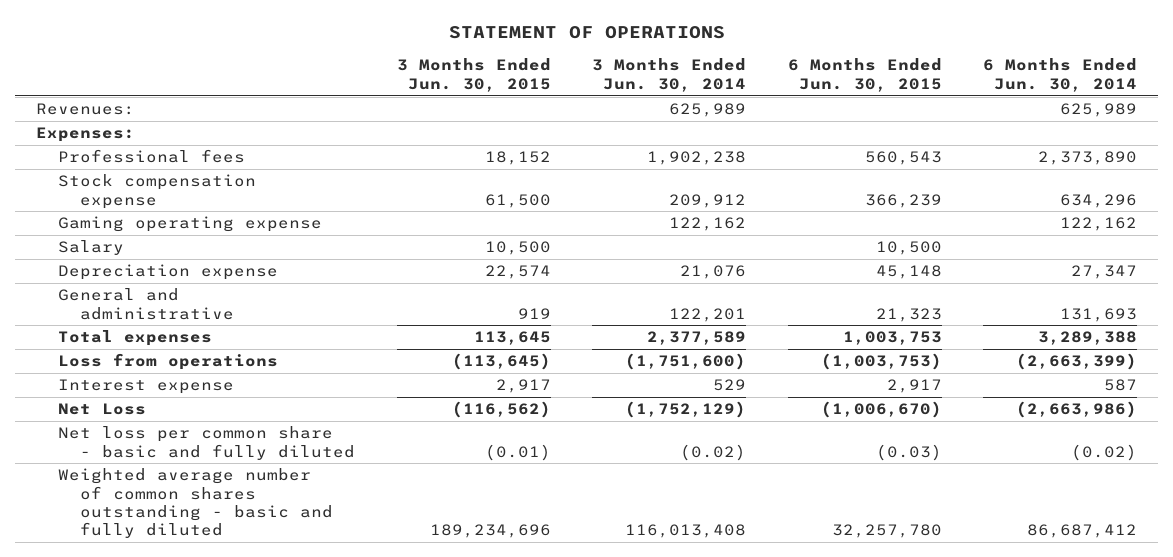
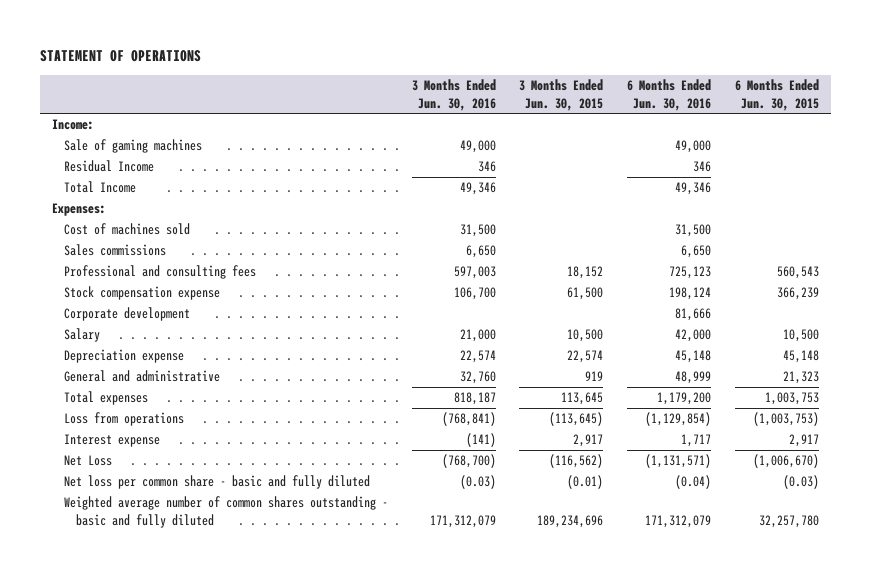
- | 3 Months Ended Jun. 30, 2015 | 3 Months Ended Jun. 30, 2014 | 6 Months Ended Jun. 30, 2015 | 6 Months Ended Jun. 30, 2014
+ | 3 Months Ended Jun. 30, 2016 | 3 Months Ended Jun. 30, 2015 | 6 Months Ended Jun. 30, 2016 | 6 Months Ended Jun. 30, 2015
- Revenues: | | 625,989 | | 625,989
+ Income:
+ Sale of gaming machines | 49,000 | | 49,000 |
+ Residual Income | 346 | | 346 |
+ Total Income | 49,346 | | 49,346 |
- Professional fees | 18,152 | 1,902,238 | 560,543 | 2,373,890
+ Cost of machines sold | 31,500 | | 31,500 |
+ Sales commissions | 6,650 | | 6,650 |
+ Professional and consulting fees | 597,003 | 18,152 | 725,123 | 560,543
- Gaming operating expense | | 122,162 | | 122,162
+ Corporate development | | | 81,666 |

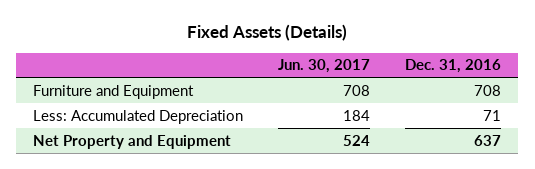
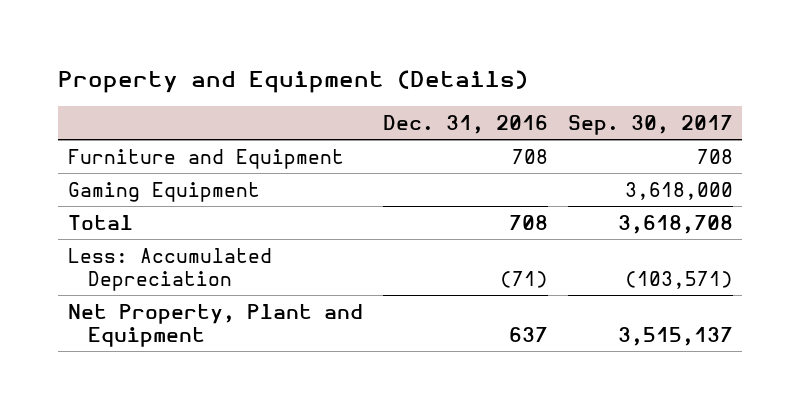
- Fixed Assets (Details)
+ Property and Equipment (Details)
- | Jun. 30, 2017 | Dec. 31, 2016
+ | Dec. 31, 2016 | Sep. 30, 2017
- Less: Accumulated Depreciation | 184 | 71
- Net Property and Equipment | 524 | 637
+ Gaming Equipment | | 3,618,000
+ Total | 708 | 3,618,708
+ Less: Accumulated Depreciation | (71) | (103,571)
+ Net Property, Plant and Equipment | 637 | 3,515,137

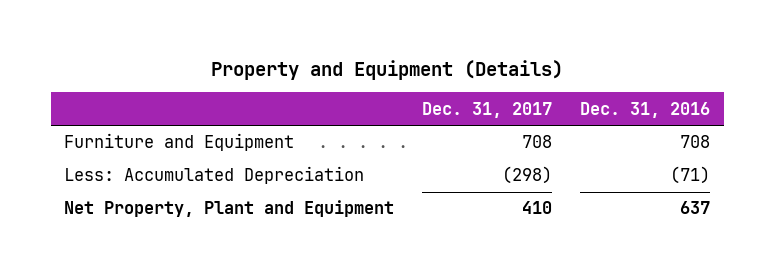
- | Dec. 31, 2016 | Sep. 30, 2017
+ | Dec. 31, 2017 | Dec. 31, 2016
- Gaming Equipment | | 3,618,000
- Total | 708 | 3,618,708

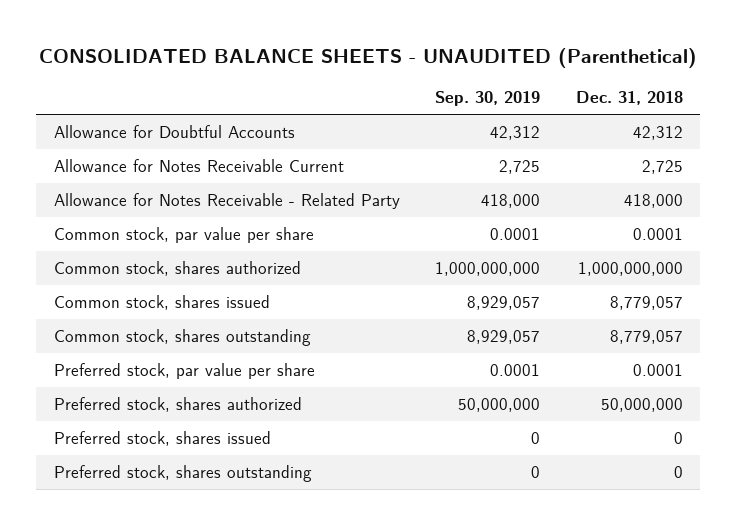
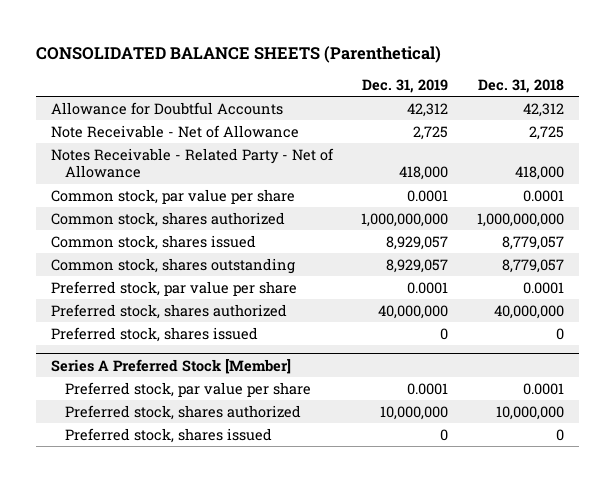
- CONSOLIDATED BALANCE SHEETS - UNAUDITED (Parenthetical)
+ CONSOLIDATED BALANCE SHEETS (Parenthetical)
- | Sep. 30, 2019 | Dec. 31, 2018
+ | Dec. 31, 2019 | Dec. 31, 2018
- Allowance for Notes Receivable Current | 2,725 | 2,725
- Allowance for Notes Receivable - Related Party | 418,000 | 418,000
+ Note Receivable - Net of Allowance | 2,725 | 2,725
+ Notes Receivable - Related Party - Net of Allowance | 418,000 | 418,000
- Preferred stock, shares authorized | 50,000,000 | 50,000,000
+ Preferred stock, shares authorized | 40,000,000 | 40,000,000
- Preferred stock, shares outstanding | 0 | 0
+ Series A Preferred Stock [Member]
+ Preferred stock, par value per share | 0.0001 | 0.0001
+ Preferred stock, shares authorized | 10,000,000 | 10,000,000
+ Preferred stock, shares issued | 0 | 0

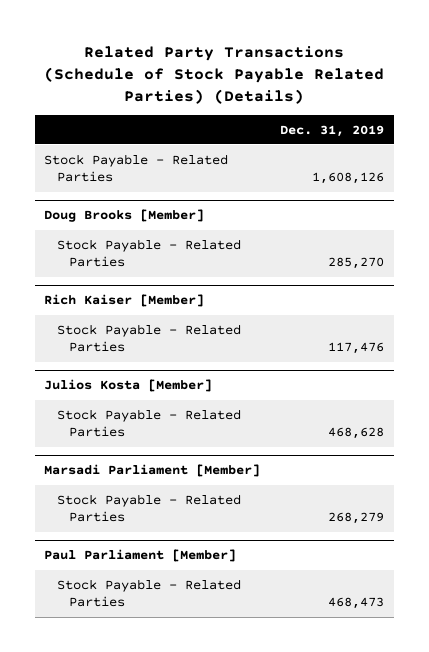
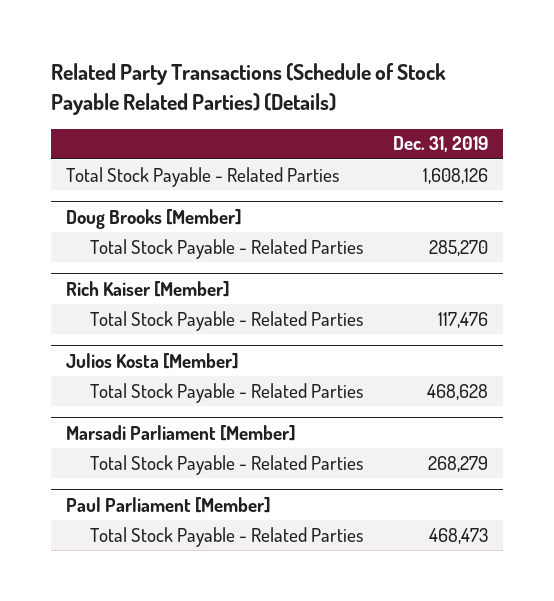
- Stock Payable - Related Parties | 1,608,126
+ Total Stock Payable - Related Parties | 1,608,126
@ Doug Brooks [Member]
- Stock Payable - Related Parties | 285,270
+ Total Stock Payable - Related Parties | 285,270
@ Rich Kaiser [Member]
- Stock Payable - Related Parties | 117,476
+ Total Stock Payable - Related Parties | 117,476
@ Julios Kosta [Member]
- Stock Payable - Related Parties | 468,628
+ Total Stock Payable - Related Parties | 468,628
@ Marsadi Parliament [Member]
- Stock Payable - Related Parties | 268,279
+ Total Stock Payable - Related Parties | 268,279
@ Paul Parliament [Member]
- Stock Payable - Related Parties | 468,473
+ Total Stock Payable - Related Parties | 468,473

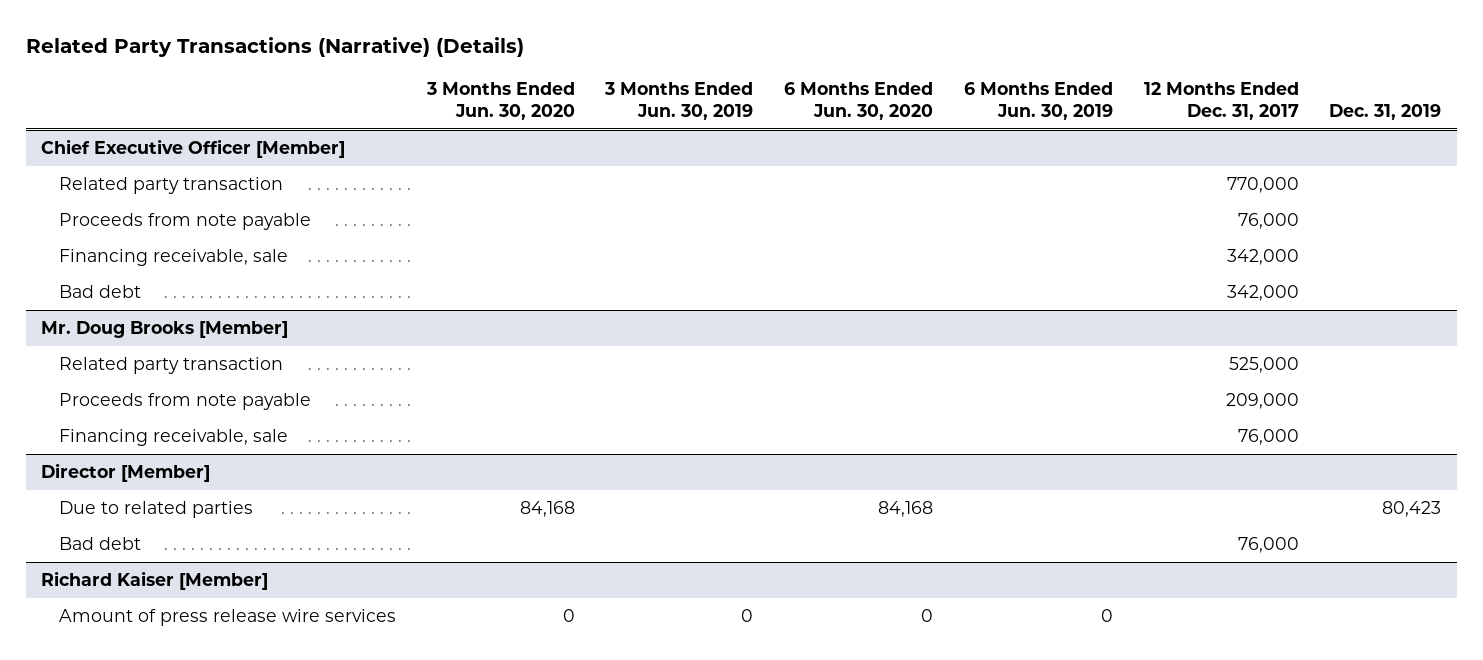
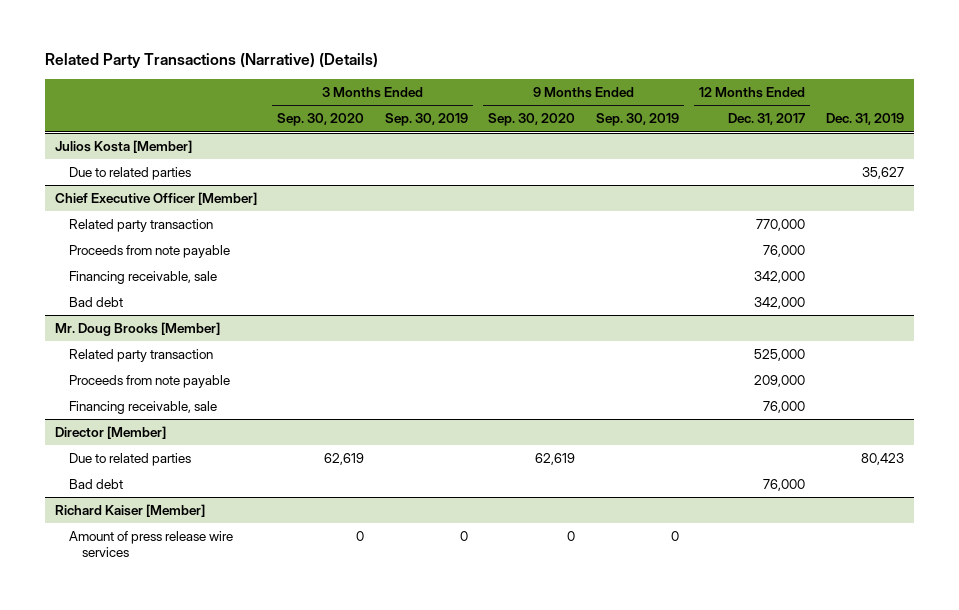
- | 3 Months Ended Jun. 30, 2020 | 3 Months Ended Jun. 30, 2019 | 6 Months Ended Jun. 30, 2020 | 6 Months Ended Jun. 30, 2019 | 12 Months Ended Dec. 31, 2017 | Dec. 31, 2019
+ | 3 Months Ended Sep. 30, 2020 | 3 Months Ended Sep. 30, 2019 | 9 Months Ended Sep. 30, 2020 | 9 Months Ended Sep. 30, 2019 | 12 Months Ended Dec. 31, 2017 | Dec. 31, 2019
+ Julios Kosta [Member]
+ Due to related parties | | | | | | 35,627

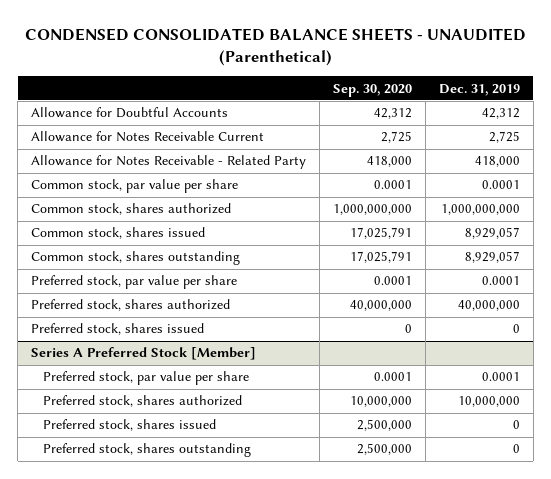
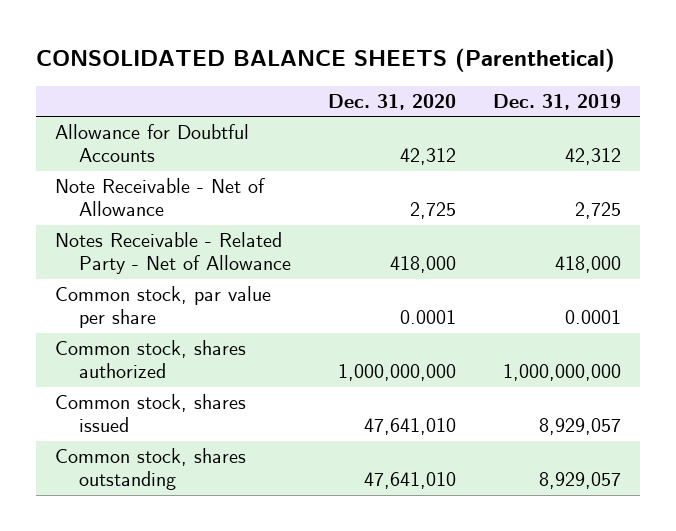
- CONDENSED CONSOLIDATED BALANCE SHEETS - UNAUDITED (Parenthetical)
+ CONSOLIDATED BALANCE SHEETS (Parenthetical)
- | Sep. 30, 2020 | Dec. 31, 2019
+ | Dec. 31, 2020 | Dec. 31, 2019
- Allowance for Notes Receivable Current | 2,725 | 2,725
- Allowance for Notes Receivable - Related Party | 418,000 | 418,000
+ Note Receivable - Net of Allowance | 2,725 | 2,725
+ Notes Receivable - Related Party - Net of Allowance | 418,000 | 418,000
- Preferred stock, par value per share | 0.0001 | 0.0001
- Preferred stock, shares authorized | 40,000,000 | 40,000,000
- Preferred stock, shares issued | 0 | 0
- Series A Preferred Stock [Member]
- Preferred stock, par value per share | 0.0001 | 0.0001
- Preferred stock, shares authorized | 10,000,000 | 10,000,000
- Preferred stock, shares issued | 2,500,000 | 0
- Preferred stock, shares outstanding | 2,500,000 | 0

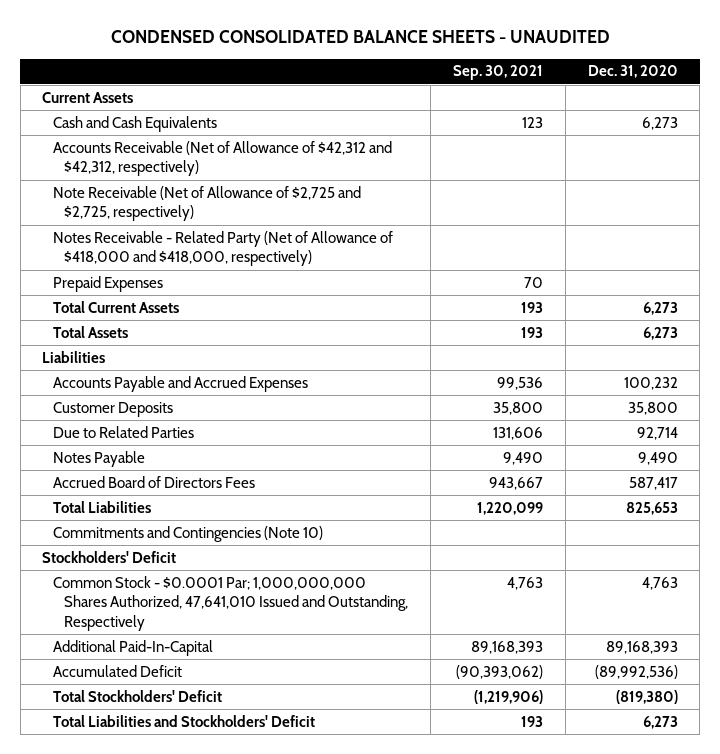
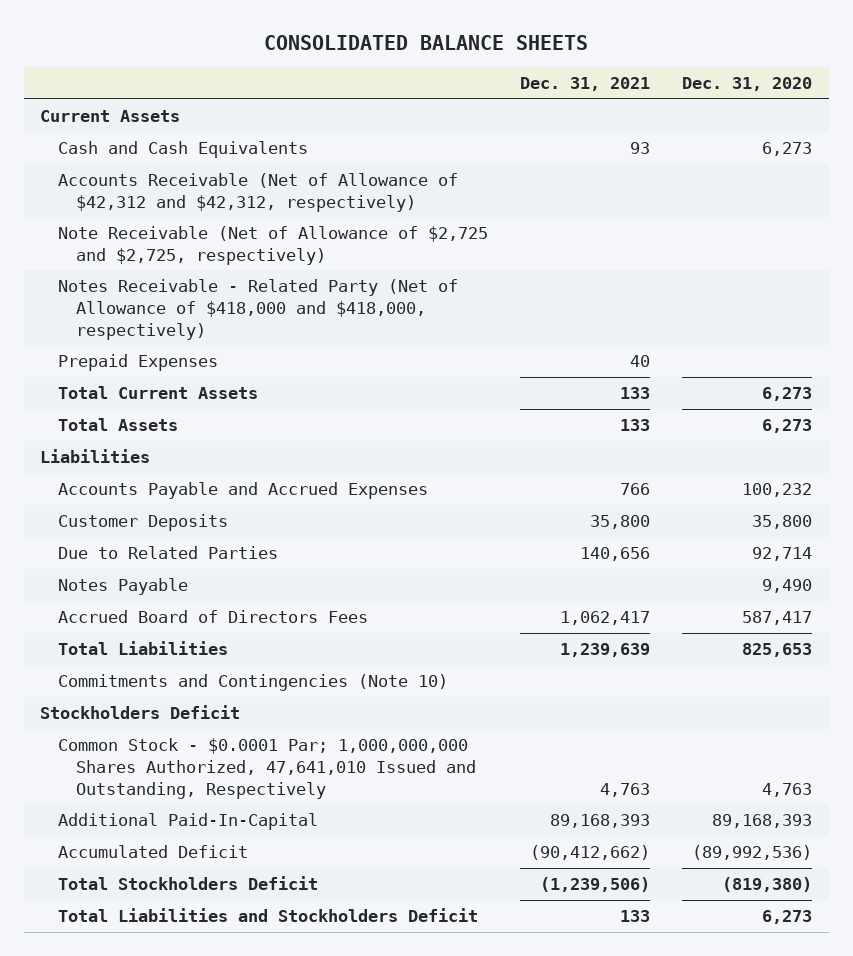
- CONDENSED CONSOLIDATED BALANCE SHEETS - UNAUDITED
+ CONSOLIDATED BALANCE SHEETS
- | Sep. 30, 2021 | Dec. 31, 2020
+ | Dec. 31, 2021 | Dec. 31, 2020
- Stockholders' Deficit
+ Stockholders Deficit
- Total Stockholders' Deficit | (1,219,906) | (819,380)
- Total Liabilities and Stockholders' Deficit | 193 | 6,273
+ Total Stockholders Deficit | (1,239,506) | (819,380)
+ Total Liabilities and Stockholders Deficit | 133 | 6,273

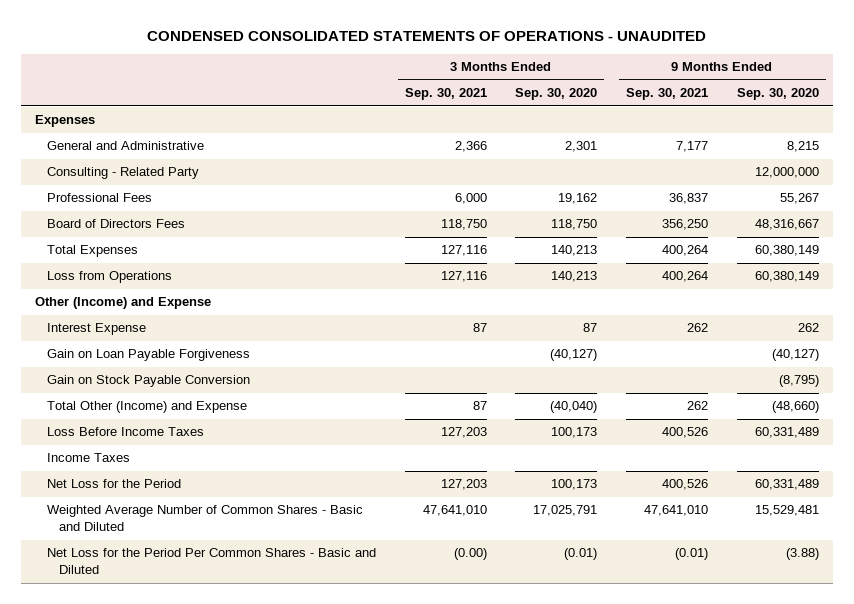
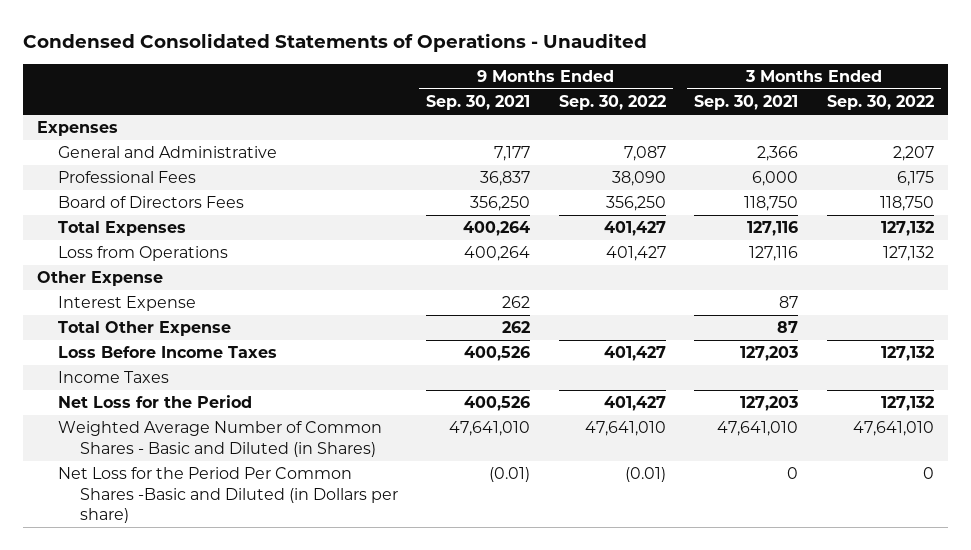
- CONDENSED CONSOLIDATED STATEMENTS OF OPERATIONS - UNAUDITED
+ Condensed Consolidated Statements of Operations - Unaudited
- | 3 Months Ended Sep. 30, 2021 | 3 Months Ended Sep. 30, 2020 | 9 Months Ended Sep. 30, 2021 | 9 Months Ended Sep. 30, 2020
+ | 9 Months Ended Sep. 30, 2021 | 9 Months Ended Sep. 30, 2022 | 3 Months Ended Sep. 30, 2021 | 3 Months Ended Sep. 30, 2022
- Consulting - Related Party | | | | 12,000,000
- Other (Income) and Expense
+ Other Expense
- Gain on Loan Payable Forgiveness | | (40,127) | | (40,127)
- Gain on Stock Payable Conversion | | | | (8,795)
- Total Other (Income) and Expense | 87 | (40,040) | 262 | (48,660)
+ Total Other Expense | 262 | | 87 |
- Weighted Average Number of Common Shares - Basic and Diluted | 47,641,010 | 17,025,791 | 47,641,010 | 15,529,481
- Net Loss for the Period Per Common Shares - Basic and Diluted | (0.00) | (0.01) | (0.01) | (3.88)
+ Weighted Average Number of Common Shares - Basic and Diluted (in Shares) | 47,641,010 | 47,641,010 | 47,641,010 | 47,641,010
+ Net Loss for the Period Per Common Shares -Basic and Diluted (in Dollars per share) | (0.01) | (0.01) | 0 | 0

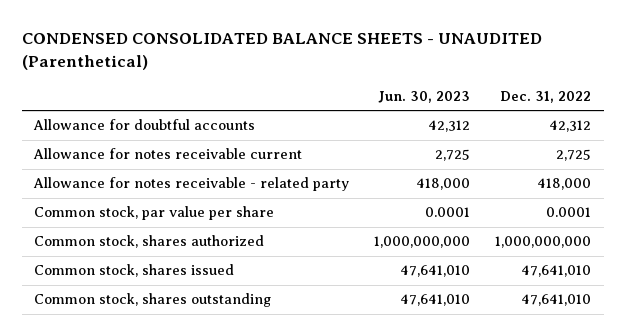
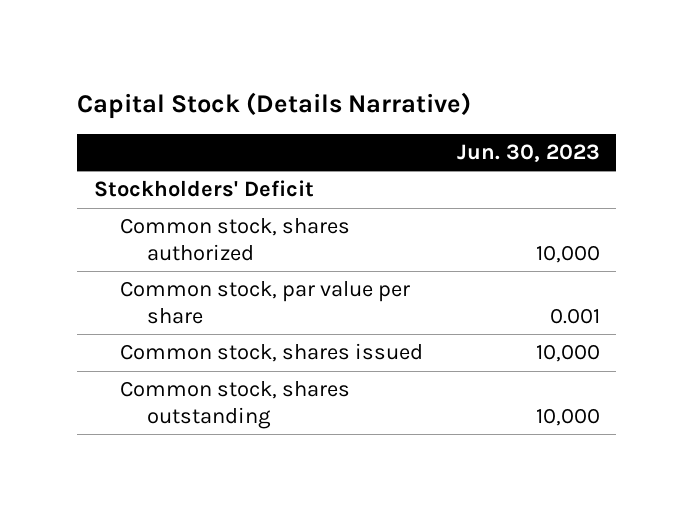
- CONDENSED CONSOLIDATED BALANCE SHEETS - UNAUDITED (Parenthetical)
+ Capital Stock (Details Narrative)
- | Jun. 30, 2023 | Dec. 31, 2022
+ | Jun. 30, 2023
- Allowance for doubtful accounts | 42,312 | 42,312
- Allowance for notes receivable current | 2,725 | 2,725
- Allowance for notes receivable - related party | 418,000 | 418,000
- Common stock, par value per share | 0.0001 | 0.0001
- Common stock, shares authorized | 1,000,000,000 | 1,000,000,000
- Common stock, shares issued | 47,641,010 | 47,641,010
- Common stock, shares outstanding | 47,641,010 | 47,641,010
+ Stockholders' Deficit
+ Common stock, shares authorized | 10,000
+ Common stock, par value per share | 0.001
+ Common stock, shares issued | 10,000
+ Common stock, shares outstanding | 10,000

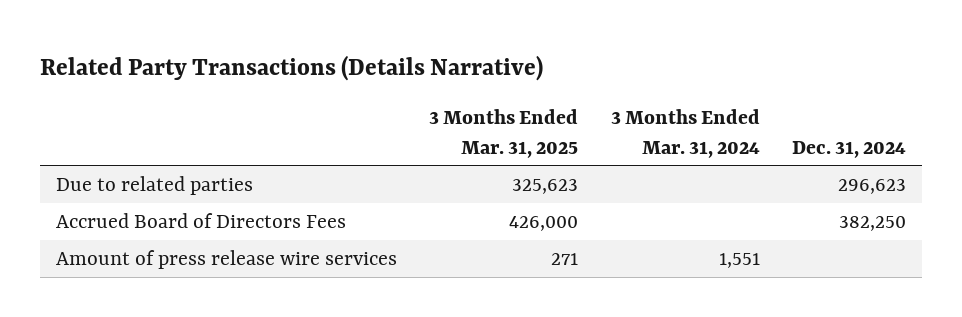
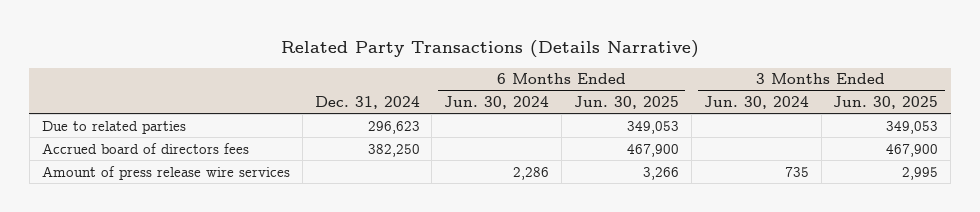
- | 3 Months Ended Mar. 31, 2025 | 3 Months Ended Mar. 31, 2024 | Dec. 31, 2024
+ | Dec. 31, 2024 | 6 Months Ended Jun. 30, 2024 | 6 Months Ended Jun. 30, 2025 | 3 Months Ended Jun. 30, 2024 | 3 Months Ended Jun. 30, 2025
- Accrued Board of Directors Fees | 426,000 | | 382,250
+ Accrued board of directors fees | 382,250 | | 467,900 | | 467,900

